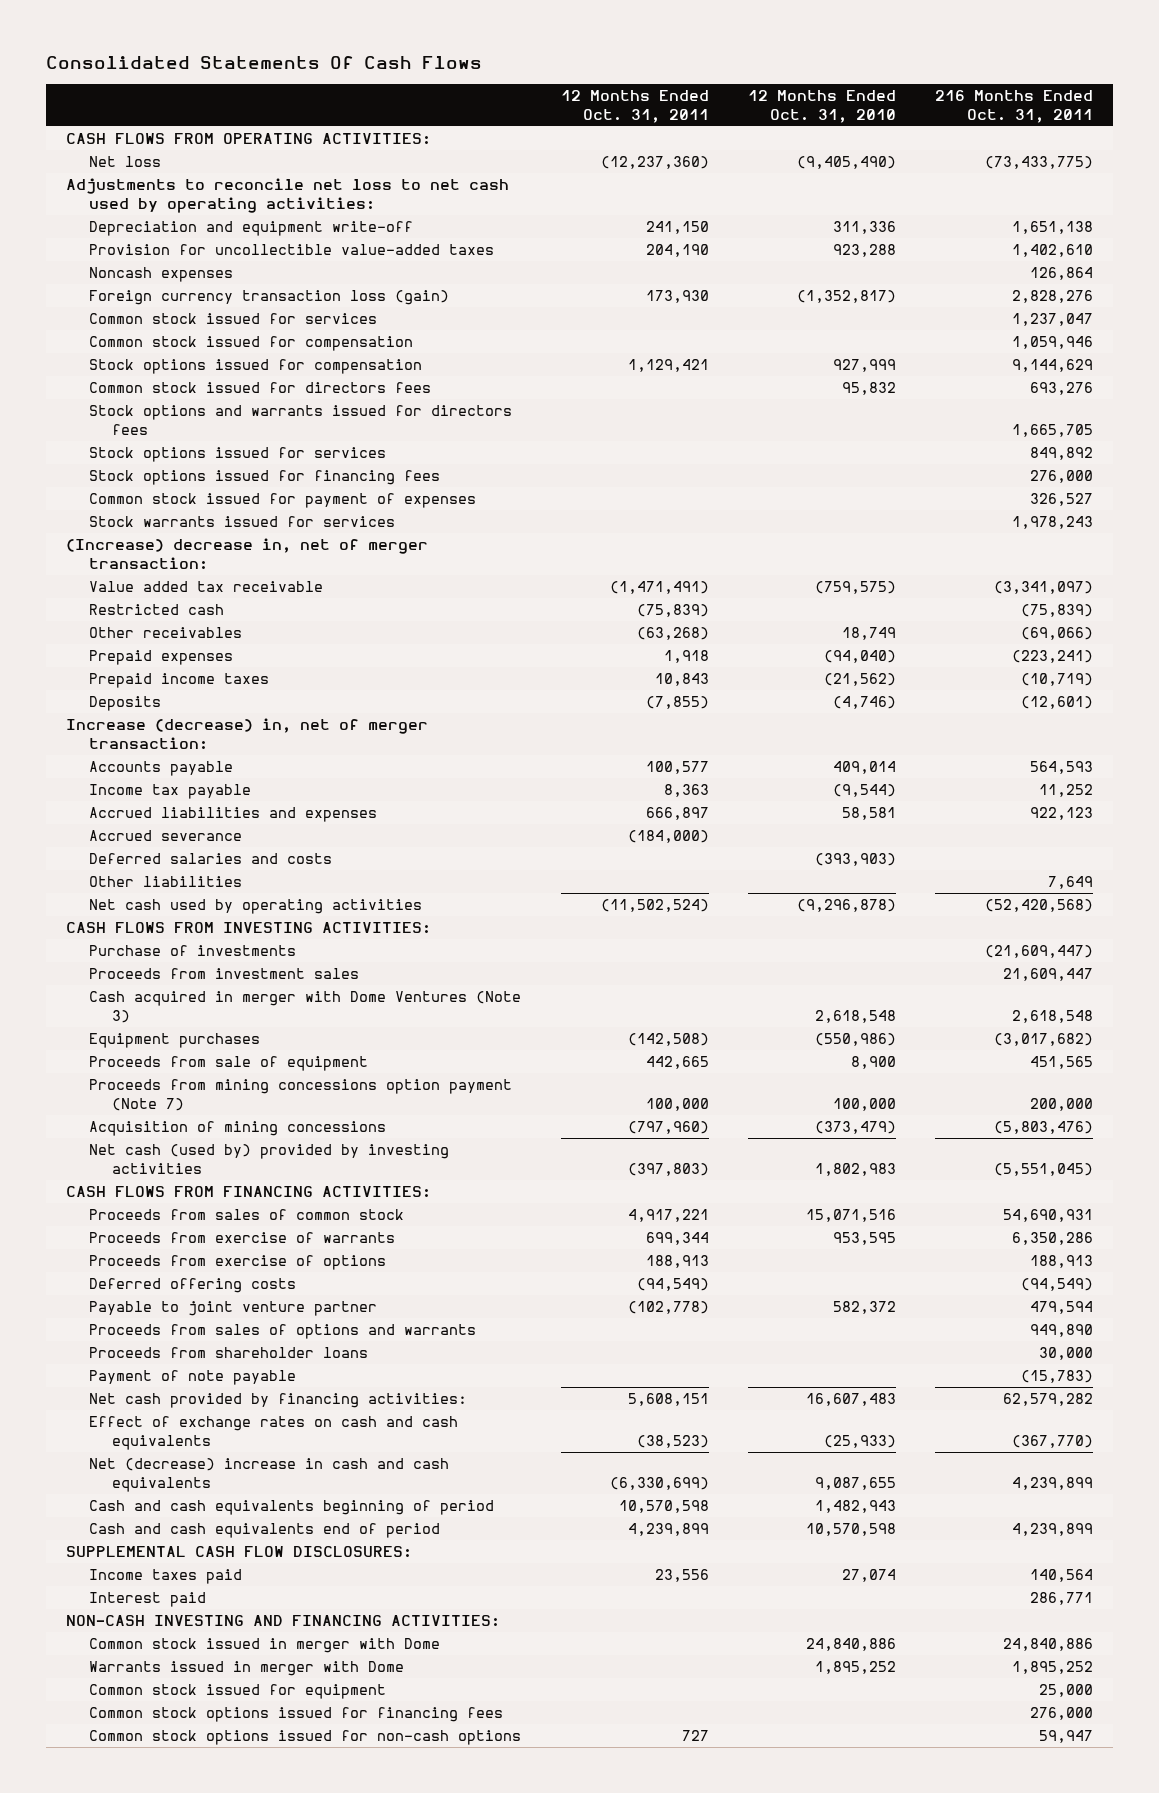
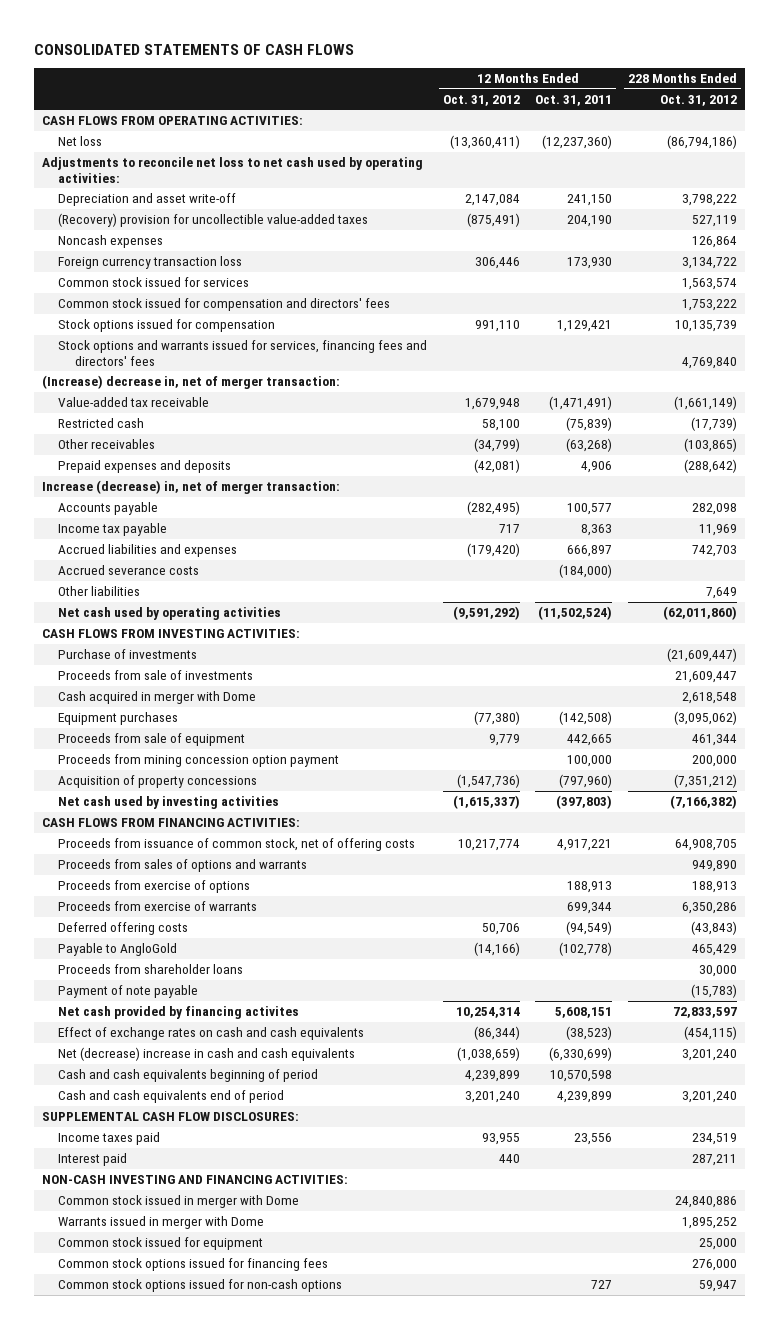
- Consolidated Statements Of Cash Flows
+ CONSOLIDATED STATEMENTS OF CASH FLOWS
- | 12 Months Ended Oct. 31, 2011 | 12 Months Ended Oct. 31, 2010 | 216 Months Ended Oct. 31, 2011
+ | 12 Months Ended Oct. 31, 2012 | 12 Months Ended Oct. 31, 2011 | 228 Months Ended Oct. 31, 2012
- Depreciation and equipment write-off | 241,150 | 311,336 | 1,651,138
- Provision for uncollectible value-added taxes | 204,190 | 923,288 | 1,402,610
+ Depreciation and asset write-off | 2,147,084 | 241,150 | 3,798,222
+ (Recovery) provision for uncollectible value-added taxes | (875,491) | 204,190 | 527,119
- Foreign currency transaction loss (gain) | 173,930 | (1,352,817) | 2,828,276
+ Foreign currency transaction loss | 306,446 | 173,930 | 3,134,722
- Common stock issued for compensation | | | 1,059,946
+ Common stock issued for compensation and directors' fees | | | 1,753,222
- Common stock issued for directors fees | | 95,832 | 693,276
- Stock options and warrants issued for directors fees | | | 1,665,705
- Stock options issued for services | | | 849,892
- Stock options issued for financing fees | | | 276,000
- Common stock issued for payment of expenses | | | 326,527
- Stock warrants issued for services | | | 1,978,243
+ Stock options and warrants issued for services, financing fees and directors' fees | | | 4,769,840
- Value added tax receivable | (1,471,491) | (759,575) | (3,341,097)
+ Value-added tax receivable | 1,679,948 | (1,471,491) | (1,661,149)
- Prepaid expenses | 1,918 | (94,040) | (223,241)
- Prepaid income taxes | 10,843 | (21,562) | (10,719)
- Deposits | (7,855) | (4,746) | (12,601)
+ Prepaid expenses and deposits | (42,081) | 4,906 | (288,642)
- Accrued severance | (184,000) | |
- Deferred salaries and costs | | (393,903) |
+ Accrued severance costs | | (184,000) |
- Proceeds from investment sales | | | 21,609,447
- Cash acquired in merger with Dome Ventures (Note 3) | | 2,618,548 | 2,618,548
+ Proceeds from sale of investments | | | 21,609,447
+ Cash acquired in merger with Dome | | | 2,618,548
- Proceeds from mining concessions option payment (Note 7) | 100,000 | 100,000 | 200,000
- Acquisition of mining concessions | (797,960) | (373,479) | (5,803,476)
- Net cash (used by) provided by investing activities | (397,803) | 1,802,983 | (5,551,045)
+ Proceeds from mining concession option payment | | 100,000 | 200,000
+ Acquisition of property concessions | (1,547,736) | (797,960) | (7,351,212)
+ Net cash used by investing activities | (1,615,337) | (397,803) | (7,166,382)
- Proceeds from sales of common stock | 4,917,221 | 15,071,516 | 54,690,931
+ Proceeds from issuance of common stock, net of offering costs | 10,217,774 | 4,917,221 | 64,908,705
moved up: Proceeds from sales of options and warrants | | | 949,890
moved down: Proceeds from exercise of warrants | | 699,344 | 6,350,286
- Payable to joint venture partner | (102,778) | 582,372 | 479,594
+ Payable to AngloGold | (14,166) | (102,778) | 465,429
- Net cash provided by financing activities: | 5,608,151 | 16,607,483 | 62,579,282
+ Net cash provided by financing activites | 10,254,314 | 5,608,151 | 72,833,597

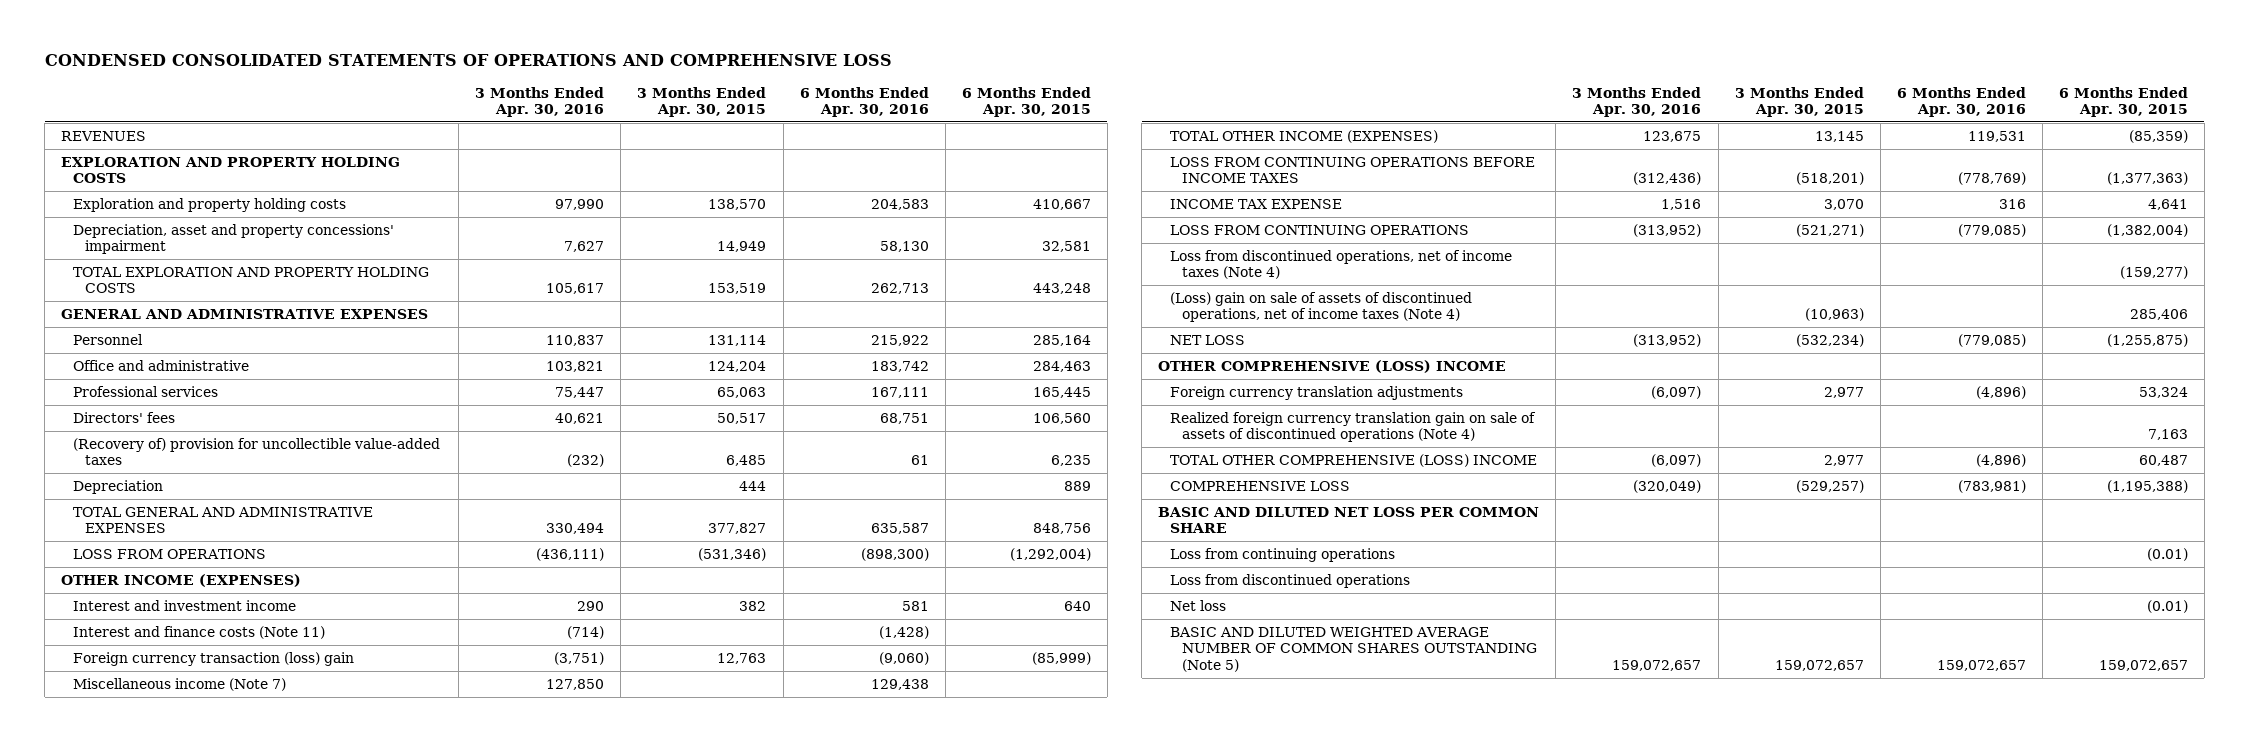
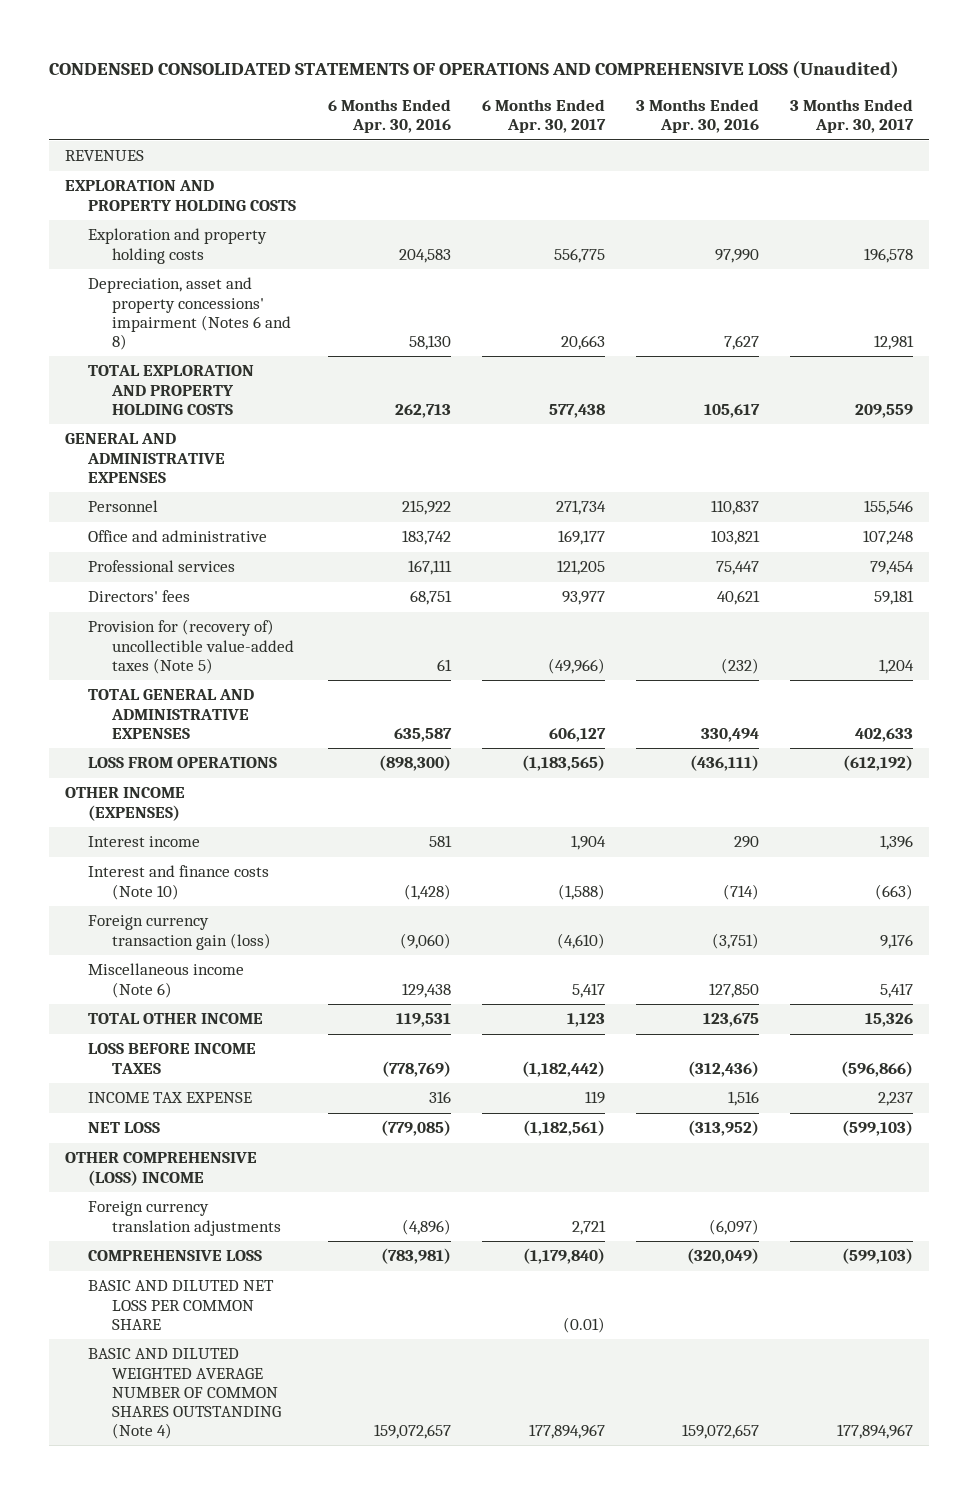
- CONDENSED CONSOLIDATED STATEMENTS OF OPERATIONS AND COMPREHENSIVE LOSS
+ CONDENSED CONSOLIDATED STATEMENTS OF OPERATIONS AND COMPREHENSIVE LOSS (Unaudited)
- | 3 Months Ended Apr. 30, 2016 | 3 Months Ended Apr. 30, 2015 | 6 Months Ended Apr. 30, 2016 | 6 Months Ended Apr. 30, 2015
+ | 6 Months Ended Apr. 30, 2016 | 6 Months Ended Apr. 30, 2017 | 3 Months Ended Apr. 30, 2016 | 3 Months Ended Apr. 30, 2017
- Depreciation, asset and property concessions' impairment | 7,627 | 14,949 | 58,130 | 32,581
+ Depreciation, asset and property concessions' impairment (Notes 6 and 8) | 58,130 | 20,663 | 7,627 | 12,981
- (Recovery of) provision for uncollectible value-added taxes | (232) | 6,485 | 61 | 6,235
- Depreciation | | 444 | | 889
+ Provision for (recovery of) uncollectible value-added taxes (Note 5) | 61 | (49,966) | (232) | 1,204
- Interest and investment income | 290 | 382 | 581 | 640
- Interest and finance costs (Note 11) | (714) | | (1,428) |
- Foreign currency transaction (loss) gain | (3,751) | 12,763 | (9,060) | (85,999)
- Miscellaneous income (Note 7) | 127,850 | | 129,438 |
- TOTAL OTHER INCOME (EXPENSES) | 123,675 | 13,145 | 119,531 | (85,359)
- LOSS FROM CONTINUING OPERATIONS BEFORE INCOME TAXES | (312,436) | (518,201) | (778,769) | (1,377,363)
+ Interest income | 581 | 1,904 | 290 | 1,396
+ Interest and finance costs (Note 10) | (1,428) | (1,588) | (714) | (663)
+ Foreign currency transaction gain (loss) | (9,060) | (4,610) | (3,751) | 9,176
+ Miscellaneous income (Note 6) | 129,438 | 5,417 | 127,850 | 5,417
+ TOTAL OTHER INCOME | 119,531 | 1,123 | 123,675 | 15,326
+ LOSS BEFORE INCOME TAXES | (778,769) | (1,182,442) | (312,436) | (596,866)
- LOSS FROM CONTINUING OPERATIONS | (313,952) | (521,271) | (779,085) | (1,382,004)
- Loss from discontinued operations, net of income taxes (Note 4) | | | | (159,277)
- (Loss) gain on sale of assets of discontinued operations, net of income taxes (Note 4) | | (10,963) | | 285,406
- Realized foreign currency translation gain on sale of assets of discontinued operations (Note 4) | | | | 7,163
- TOTAL OTHER COMPREHENSIVE (LOSS) INCOME | (6,097) | 2,977 | (4,896) | 60,487
- Loss from continuing operations | | | | (0.01)
- Loss from discontinued operations
- Net loss | | | | (0.01)
- BASIC AND DILUTED WEIGHTED AVERAGE NUMBER OF COMMON SHARES OUTSTANDING (Note 5) | 159,072,657 | 159,072,657 | 159,072,657 | 159,072,657
+ BASIC AND DILUTED WEIGHTED AVERAGE NUMBER OF COMMON SHARES OUTSTANDING (Note 4) | 159,072,657 | 177,894,967 | 159,072,657 | 177,894,967

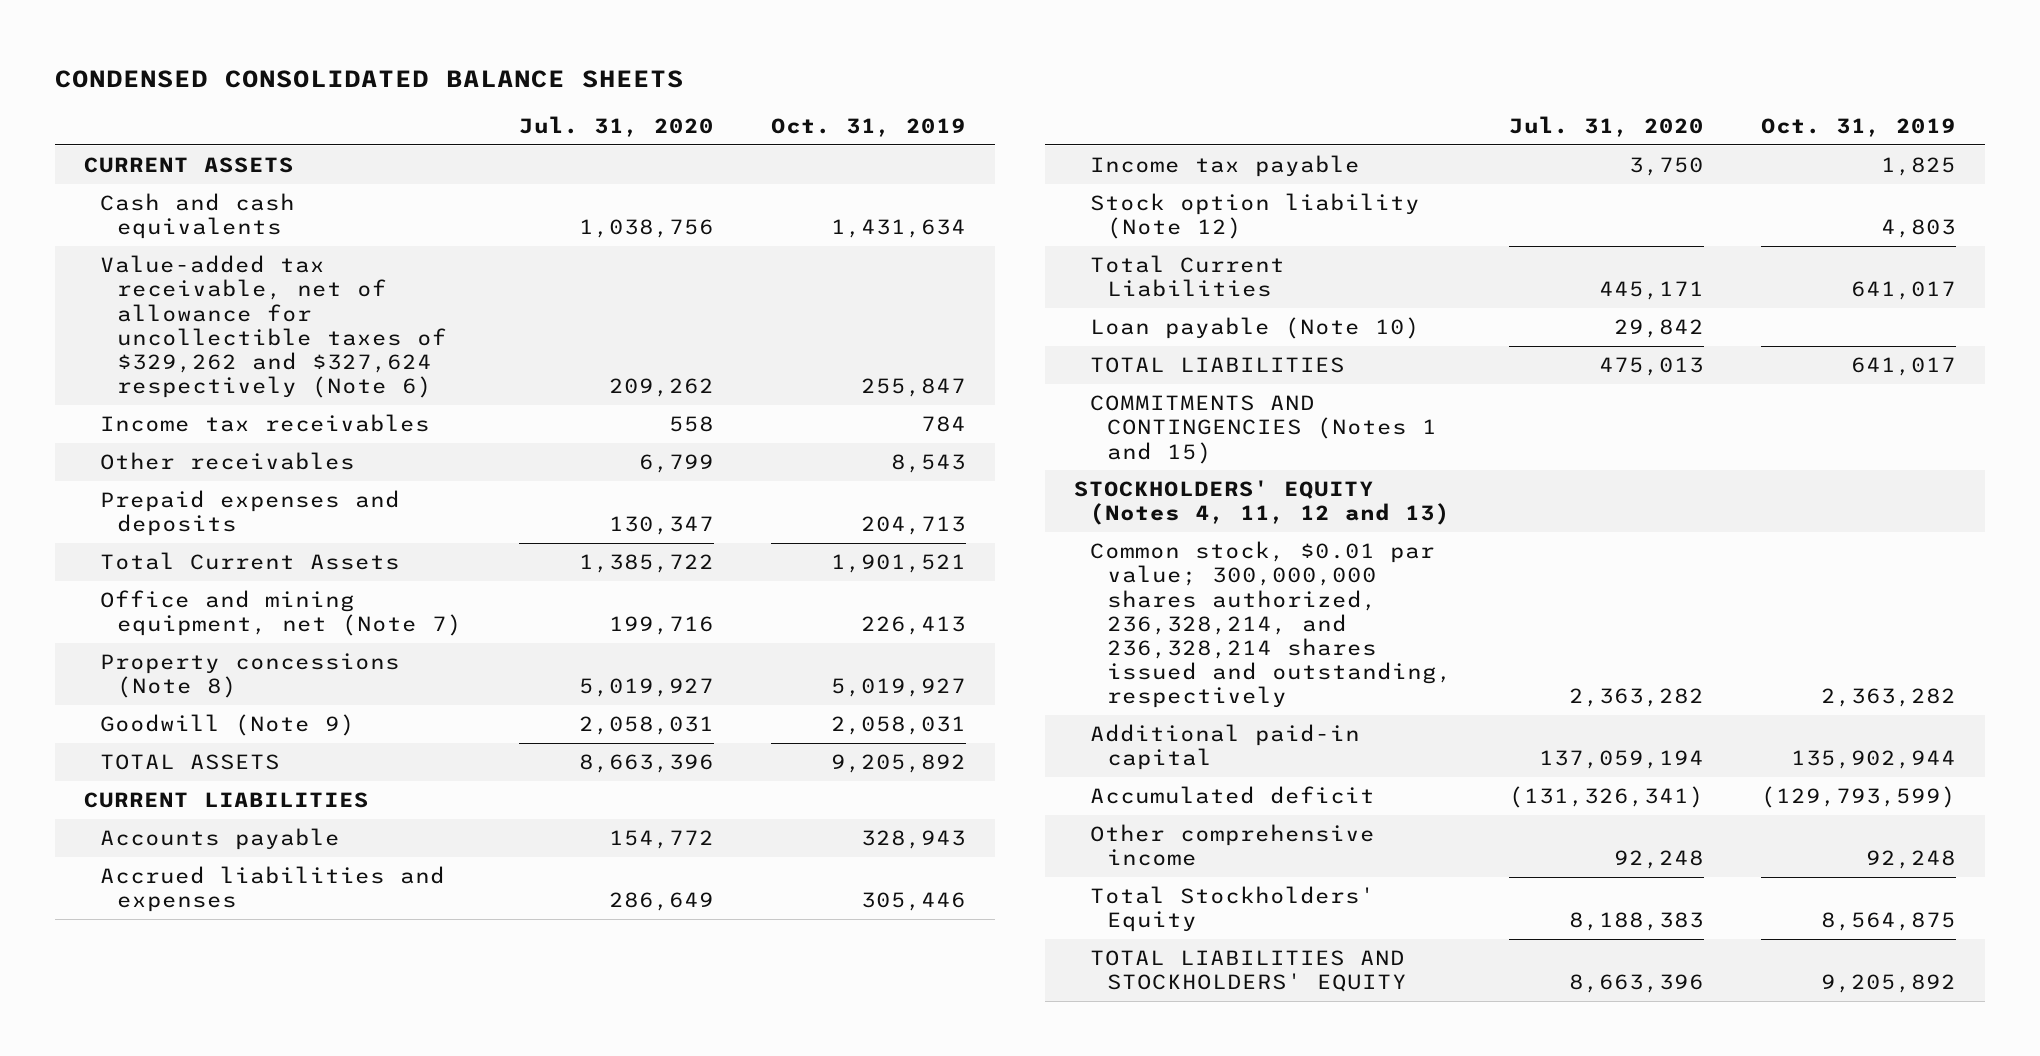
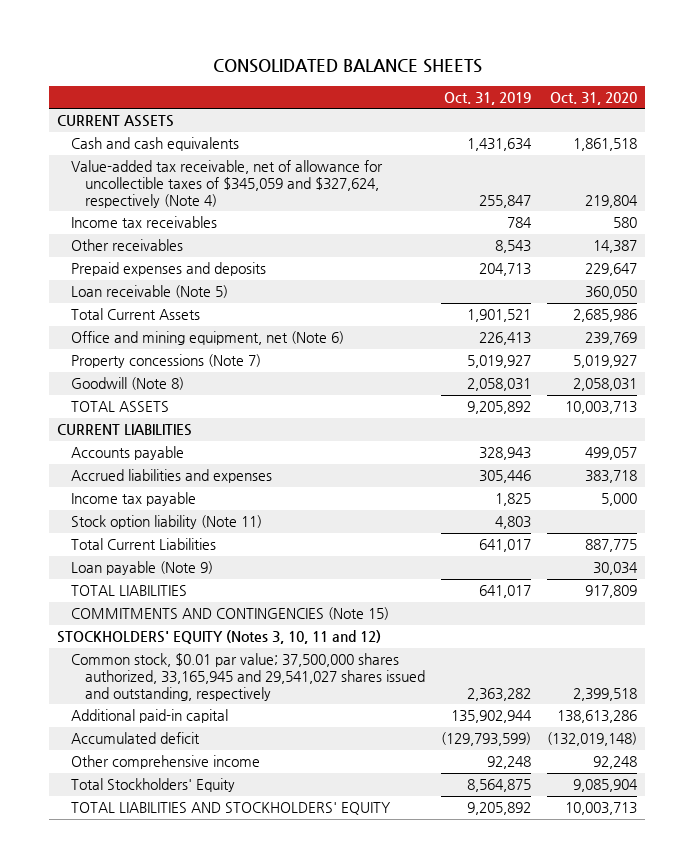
- CONDENSED CONSOLIDATED BALANCE SHEETS
+ CONSOLIDATED BALANCE SHEETS
- | Jul. 31, 2020 | Oct. 31, 2019
+ | Oct. 31, 2019 | Oct. 31, 2020
- Value-added tax receivable, net of allowance for uncollectible taxes of $329,262 and $327,624 respectively (Note 6) | 209,262 | 255,847
+ Value-added tax receivable, net of allowance for uncollectible taxes of $345,059 and $327,624, respectively (Note 4) | 255,847 | 219,804
+ Loan receivable (Note 5) | | 360,050
- Office and mining equipment, net (Note 7) | 199,716 | 226,413
- Property concessions (Note 8) | 5,019,927 | 5,019,927
- Goodwill (Note 9) | 2,058,031 | 2,058,031
+ Office and mining equipment, net (Note 6) | 226,413 | 239,769
+ Property concessions (Note 7) | 5,019,927 | 5,019,927
+ Goodwill (Note 8) | 2,058,031 | 2,058,031
- Stock option liability (Note 12) | | 4,803
+ Stock option liability (Note 11) | 4,803 |
- Loan payable (Note 10) | 29,842 |
+ Loan payable (Note 9) | | 30,034
- COMMITMENTS AND CONTINGENCIES (Notes 1 and 15)
- STOCKHOLDERS' EQUITY (Notes 4, 11, 12 and 13)
- Common stock, $0.01 par value; 300,000,000 shares authorized, 236,328,214, and 236,328,214 shares issued and outstanding, respectively | 2,363,282 | 2,363,282
+ COMMITMENTS AND CONTINGENCIES (Note 15)
+ STOCKHOLDERS' EQUITY (Notes 3, 10, 11 and 12)
+ Common stock, $0.01 par value; 37,500,000 shares authorized, 33,165,945 and 29,541,027 shares issued and outstanding, respectively | 2,363,282 | 2,399,518

